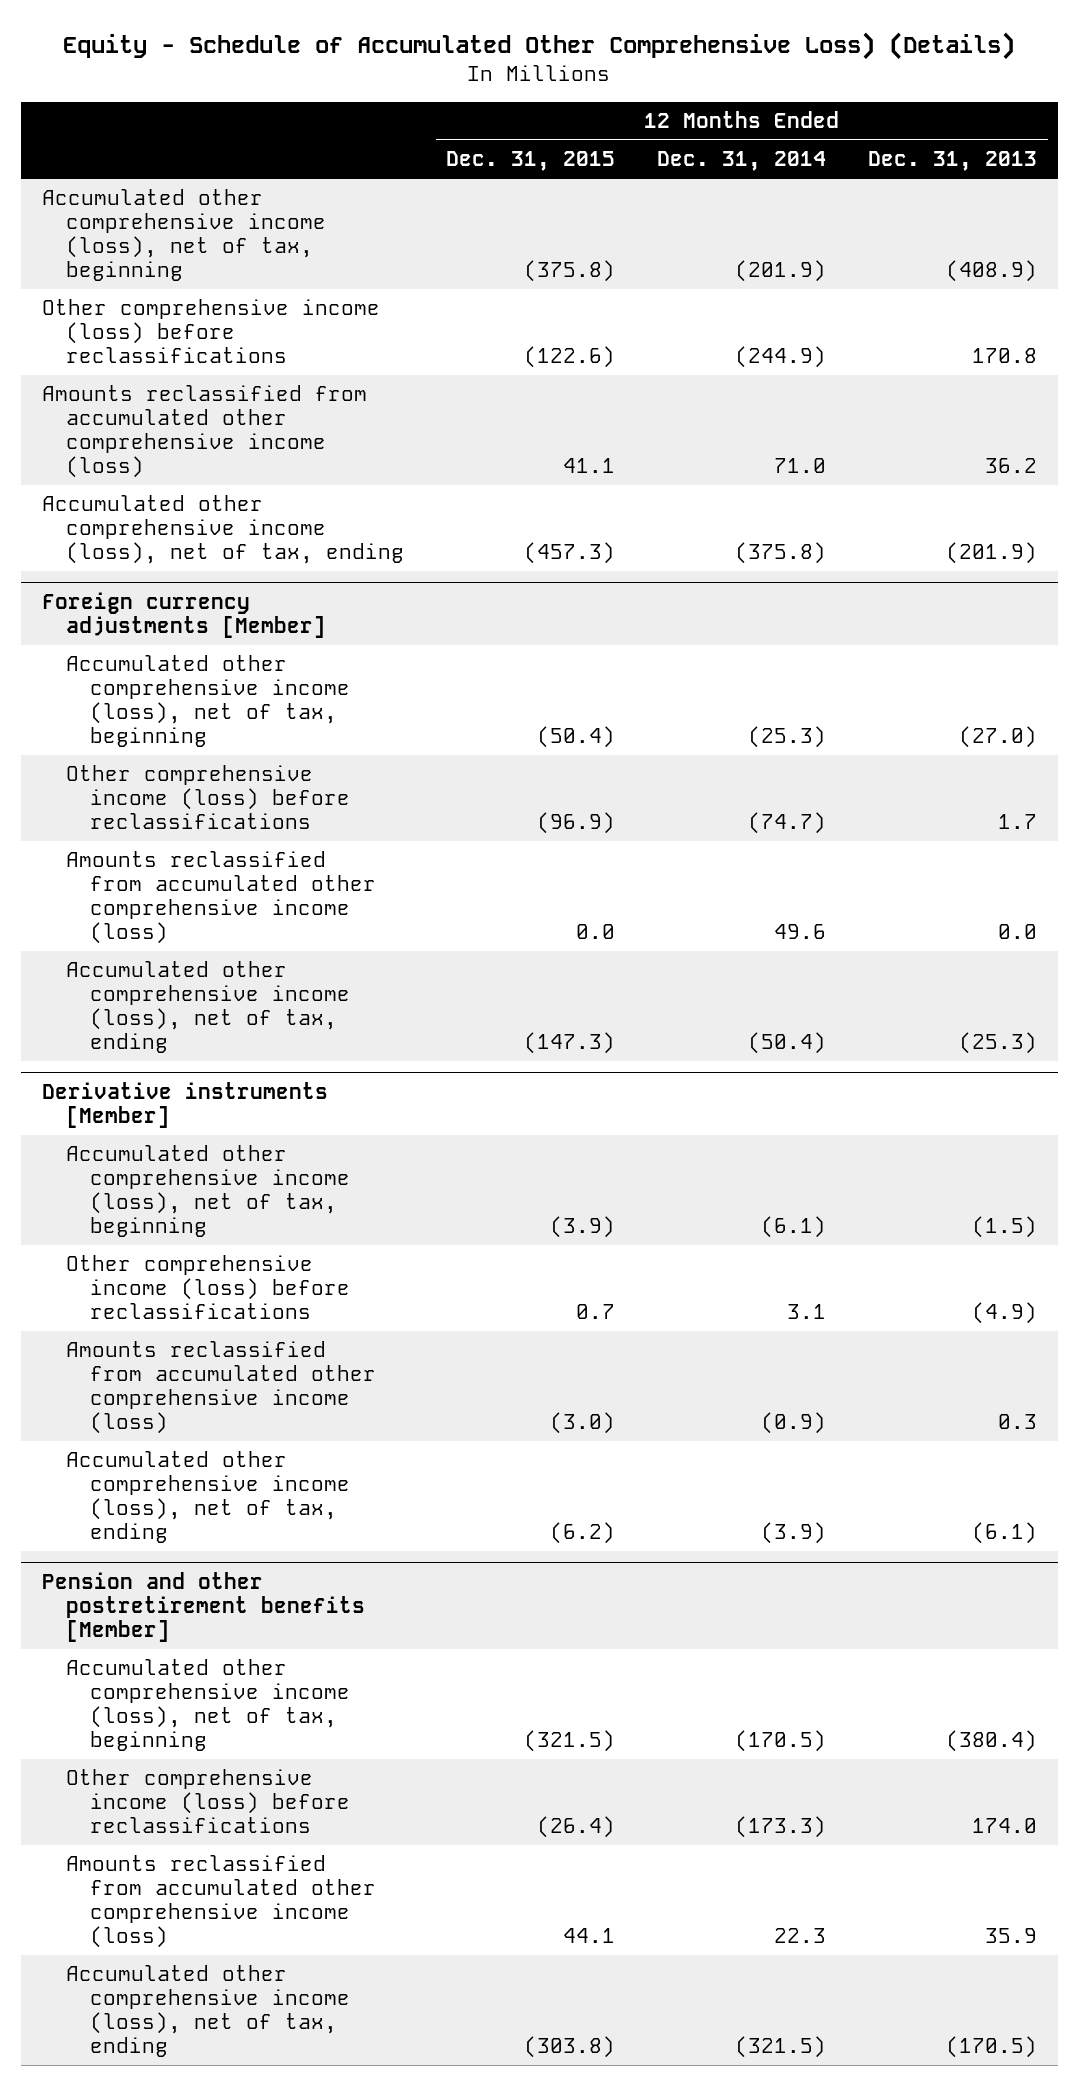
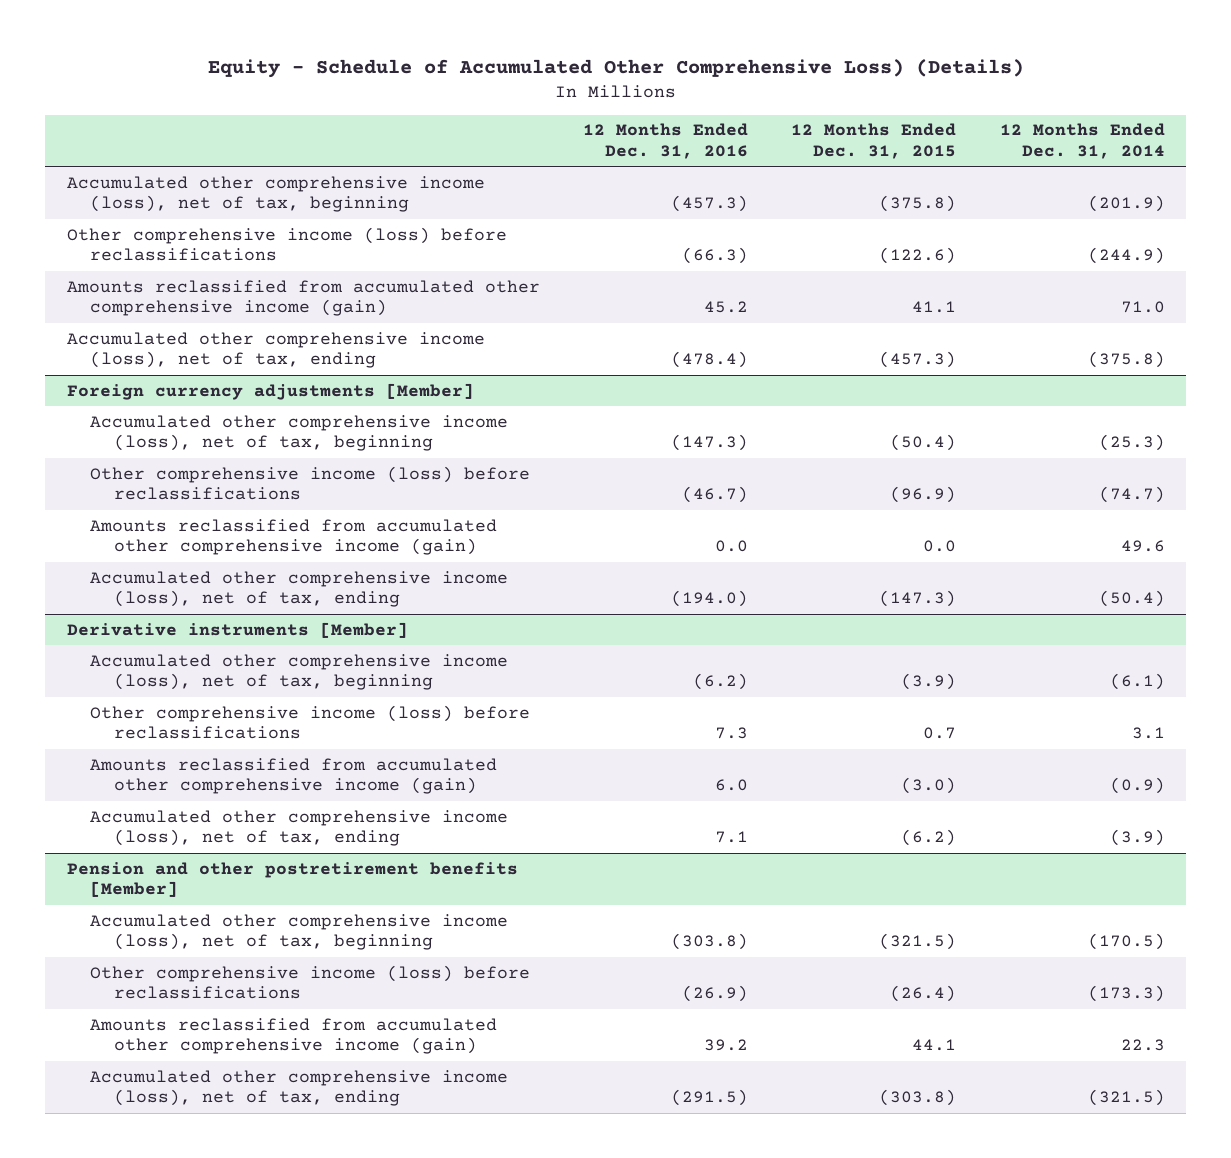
- | 12 Months Ended Dec. 31, 2015 | 12 Months Ended Dec. 31, 2014 | 12 Months Ended Dec. 31, 2013
+ | 12 Months Ended Dec. 31, 2016 | 12 Months Ended Dec. 31, 2015 | 12 Months Ended Dec. 31, 2014
- Amounts reclassified from accumulated other comprehensive income (loss) | 41.1 | 71.0 | 36.2
+ Amounts reclassified from accumulated other comprehensive income (gain) | 45.2 | 41.1 | 71.0
@ Foreign currency adjustments [Member]
- Amounts reclassified from accumulated other comprehensive income (loss) | 0.0 | 49.6 | 0.0
+ Amounts reclassified from accumulated other comprehensive income (gain) | 0.0 | 0.0 | 49.6
@ Derivative instruments [Member]
- Amounts reclassified from accumulated other comprehensive income (loss) | (3.0) | (0.9) | 0.3
+ Amounts reclassified from accumulated other comprehensive income (gain) | 6.0 | (3.0) | (0.9)
@ Pension and other postretirement benefits [Member]
- Amounts reclassified from accumulated other comprehensive income (loss) | 44.1 | 22.3 | 35.9
+ Amounts reclassified from accumulated other comprehensive income (gain) | 39.2 | 44.1 | 22.3

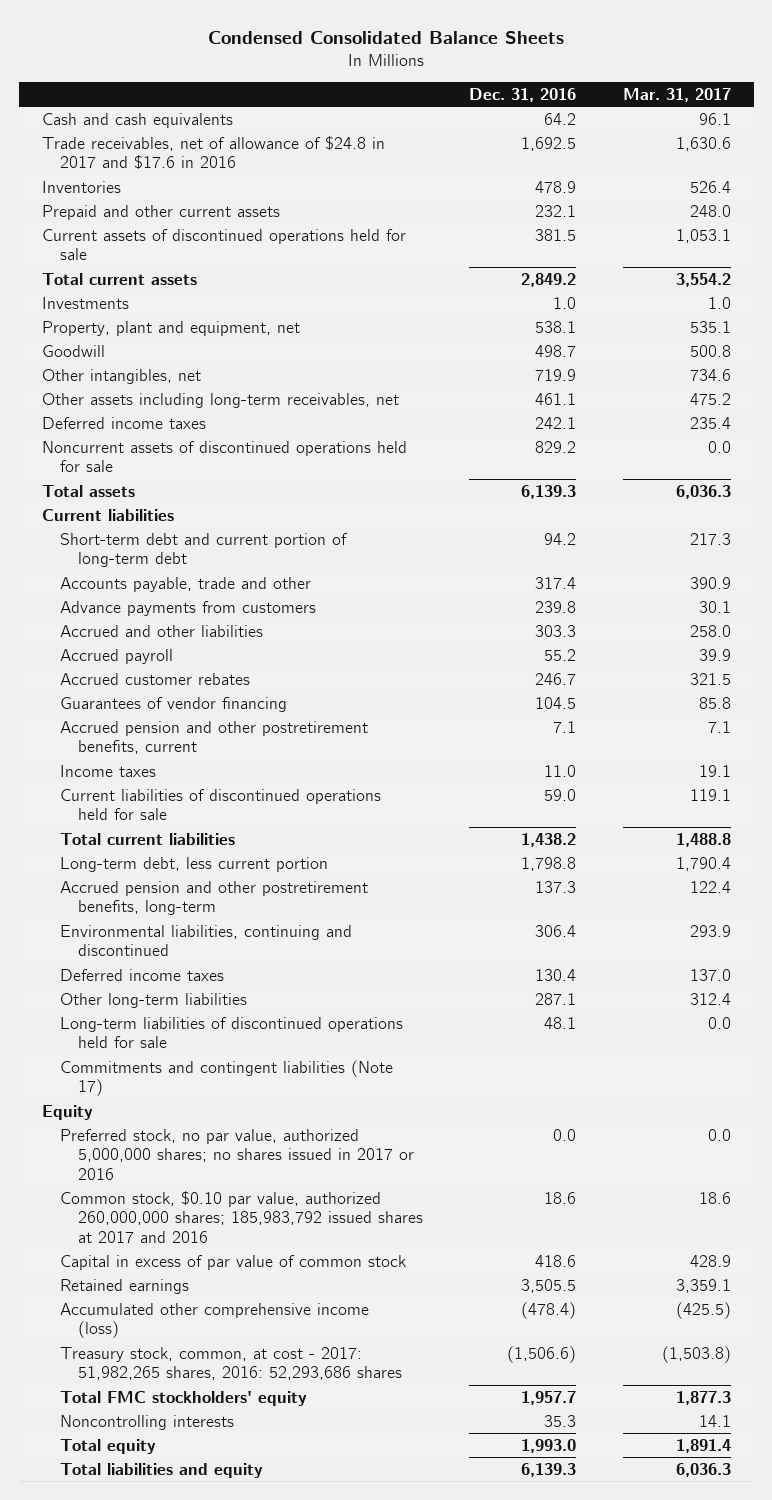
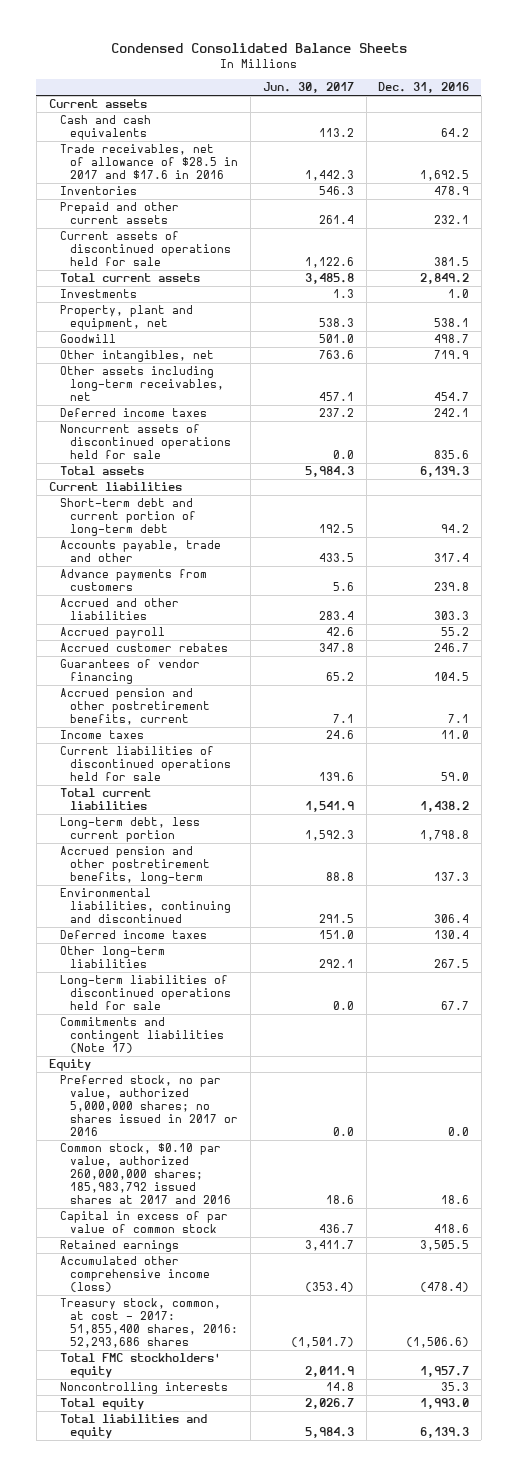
- | Dec. 31, 2016 | Mar. 31, 2017
+ | Jun. 30, 2017 | Dec. 31, 2016
+ Current assets
- Trade receivables, net of allowance of $24.8 in 2017 and $17.6 in 2016 | 1,692.5 | 1,630.6
+ Trade receivables, net of allowance of $28.5 in 2017 and $17.6 in 2016 | 1,442.3 | 1,692.5
- Other assets including long-term receivables, net | 461.1 | 475.2
+ Other assets including long-term receivables, net | 457.1 | 454.7
- Noncurrent assets of discontinued operations held for sale | 829.2 | 0.0
+ Noncurrent assets of discontinued operations held for sale | 0.0 | 835.6
- Other long-term liabilities | 287.1 | 312.4
- Long-term liabilities of discontinued operations held for sale | 48.1 | 0.0
+ Other long-term liabilities | 292.1 | 267.5
+ Long-term liabilities of discontinued operations held for sale | 0.0 | 67.7
- Treasury stock, common, at cost - 2017: 51,982,265 shares, 2016: 52,293,686 shares | (1,506.6) | (1,503.8)
+ Treasury stock, common, at cost - 2017: 51,855,400 shares, 2016: 52,293,686 shares | (1,501.7) | (1,506.6)

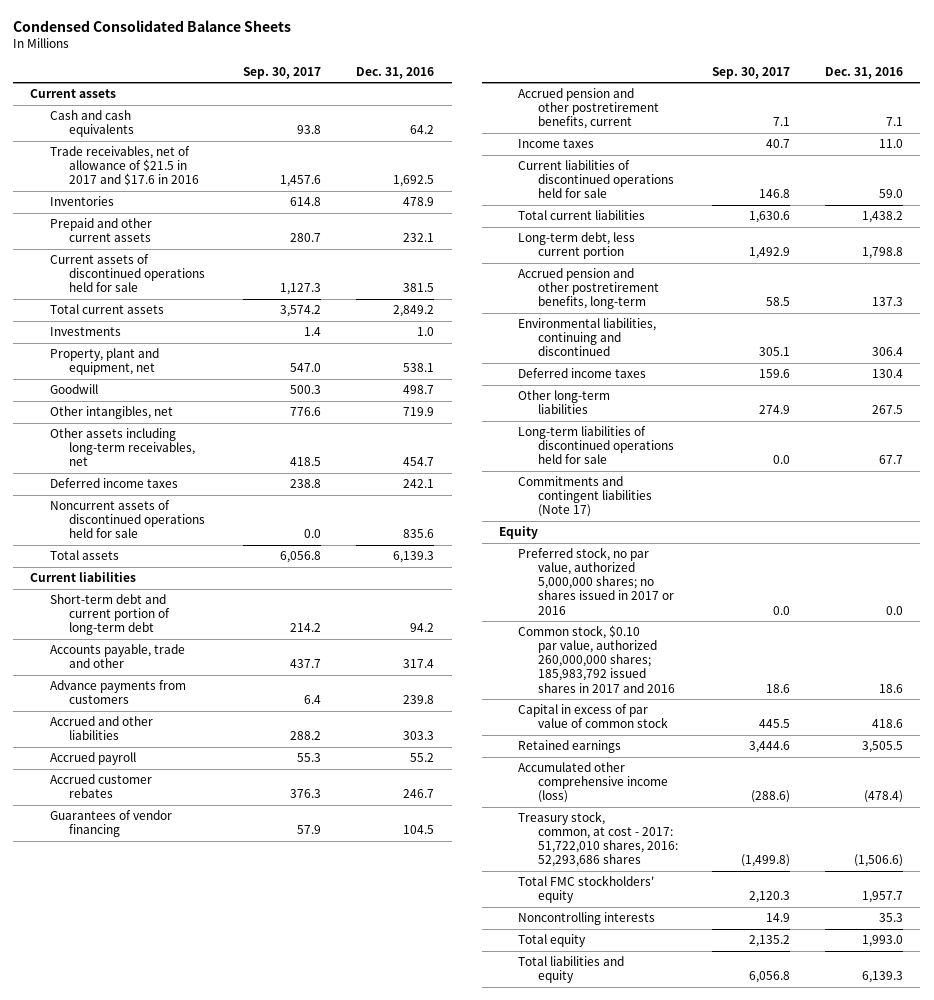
- | Jun. 30, 2017 | Dec. 31, 2016
+ | Sep. 30, 2017 | Dec. 31, 2016
- Trade receivables, net of allowance of $28.5 in 2017 and $17.6 in 2016 | 1,442.3 | 1,692.5
+ Trade receivables, net of allowance of $21.5 in 2017 and $17.6 in 2016 | 1,457.6 | 1,692.5
- Common stock, $0.10 par value, authorized 260,000,000 shares; 185,983,792 issued shares at 2017 and 2016 | 18.6 | 18.6
+ Common stock, $0.10 par value, authorized 260,000,000 shares; 185,983,792 issued shares in 2017 and 2016 | 18.6 | 18.6
- Treasury stock, common, at cost - 2017: 51,855,400 shares, 2016: 52,293,686 shares | (1,501.7) | (1,506.6)
+ Treasury stock, common, at cost - 2017: 51,722,010 shares, 2016: 52,293,686 shares | (1,499.8) | (1,506.6)

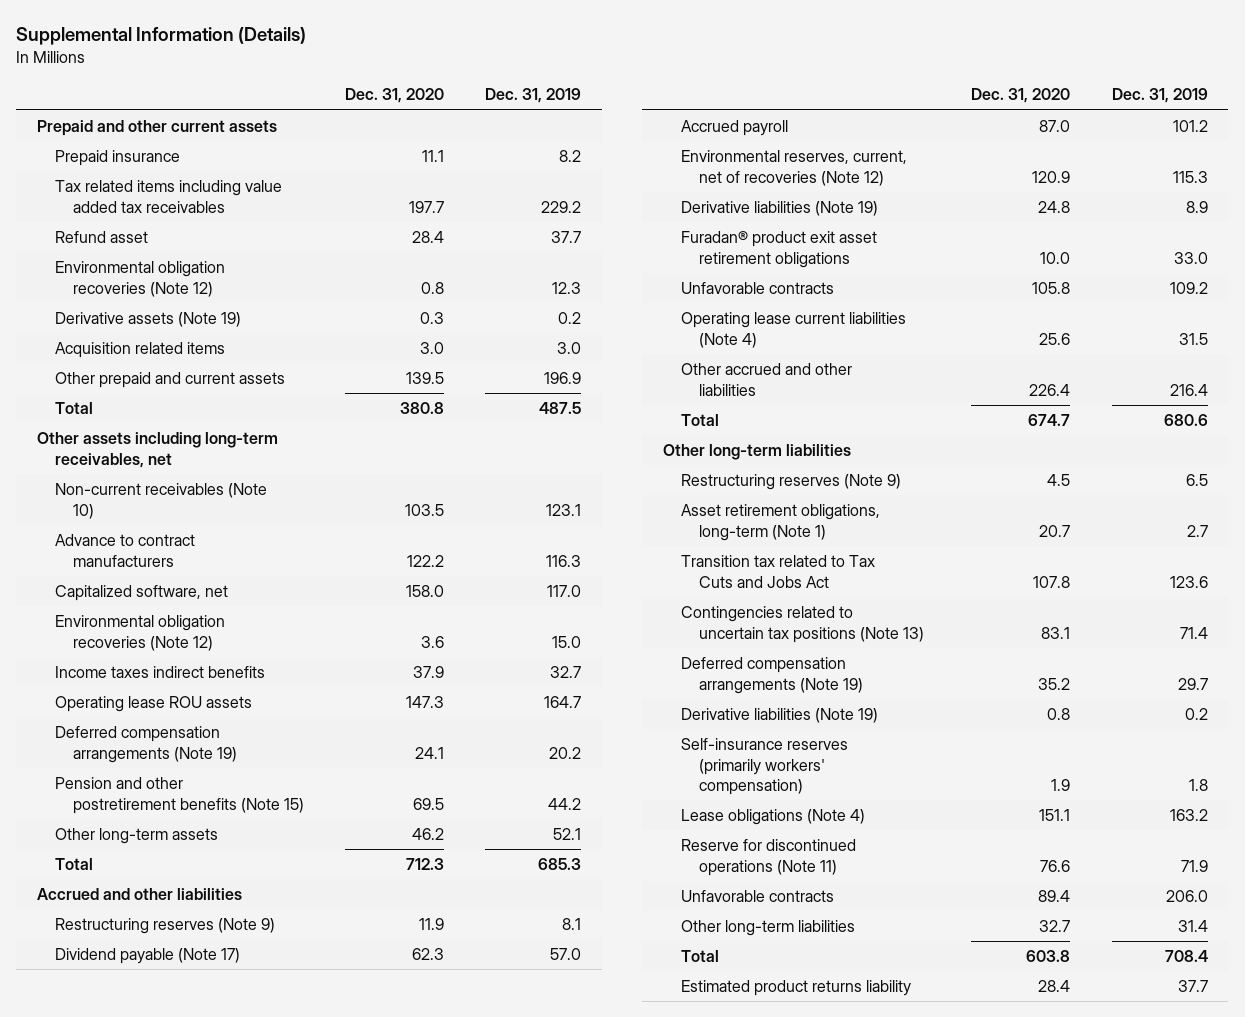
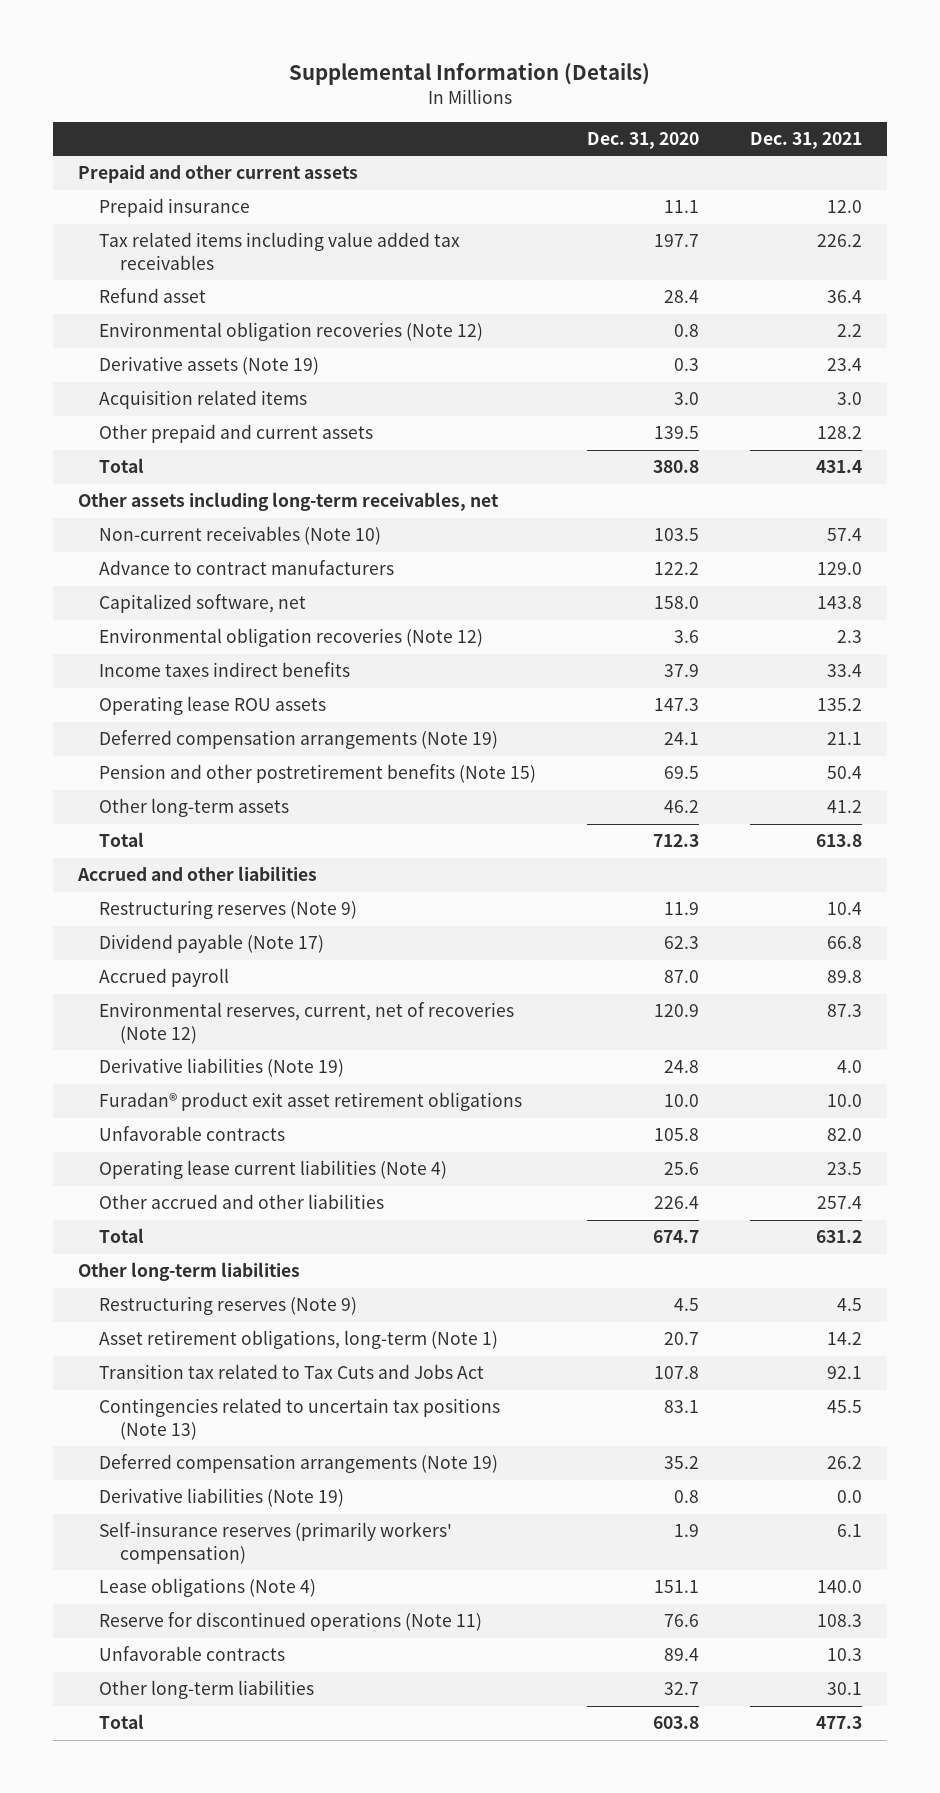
- | Dec. 31, 2020 | Dec. 31, 2019
+ | Dec. 31, 2020 | Dec. 31, 2021
- Estimated product returns liability | 28.4 | 37.7

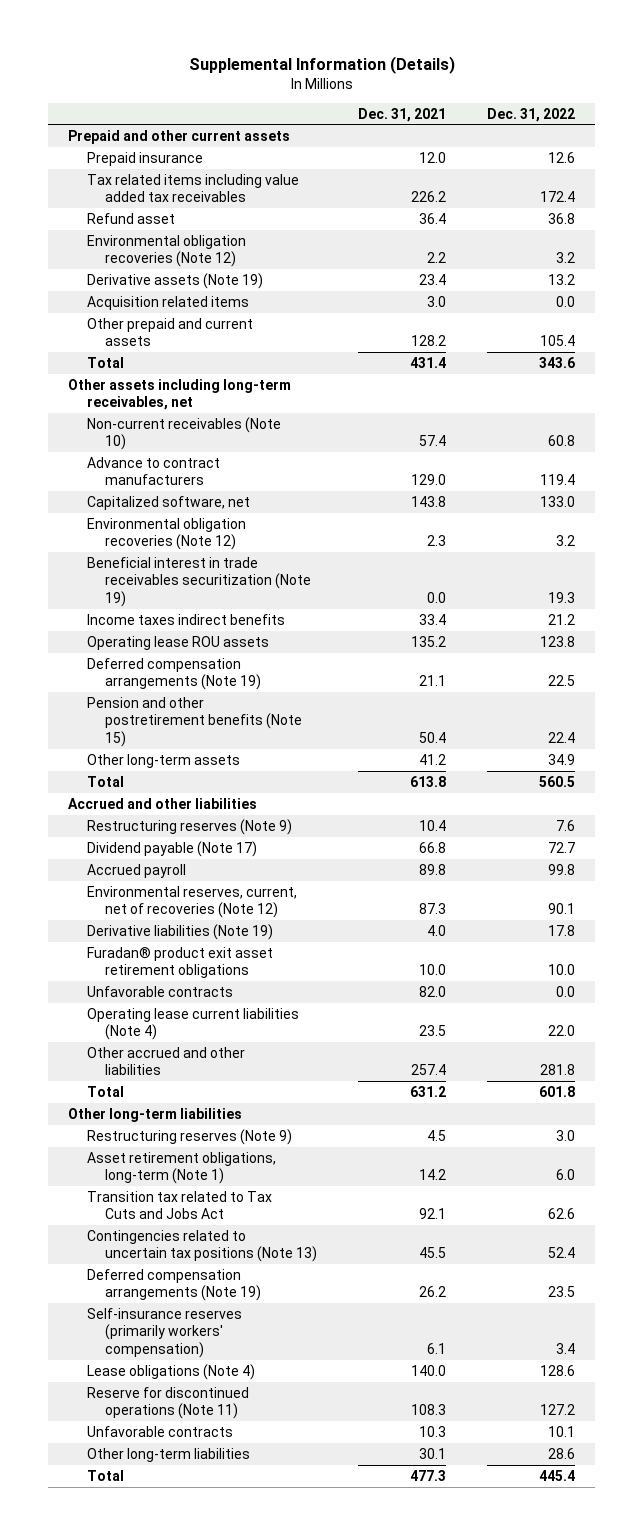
- | Dec. 31, 2020 | Dec. 31, 2021
+ | Dec. 31, 2021 | Dec. 31, 2022
+ Beneficial interest in trade receivables securitization (Note 19) | 0.0 | 19.3
- Derivative liabilities (Note 19) | 0.8 | 0.0

